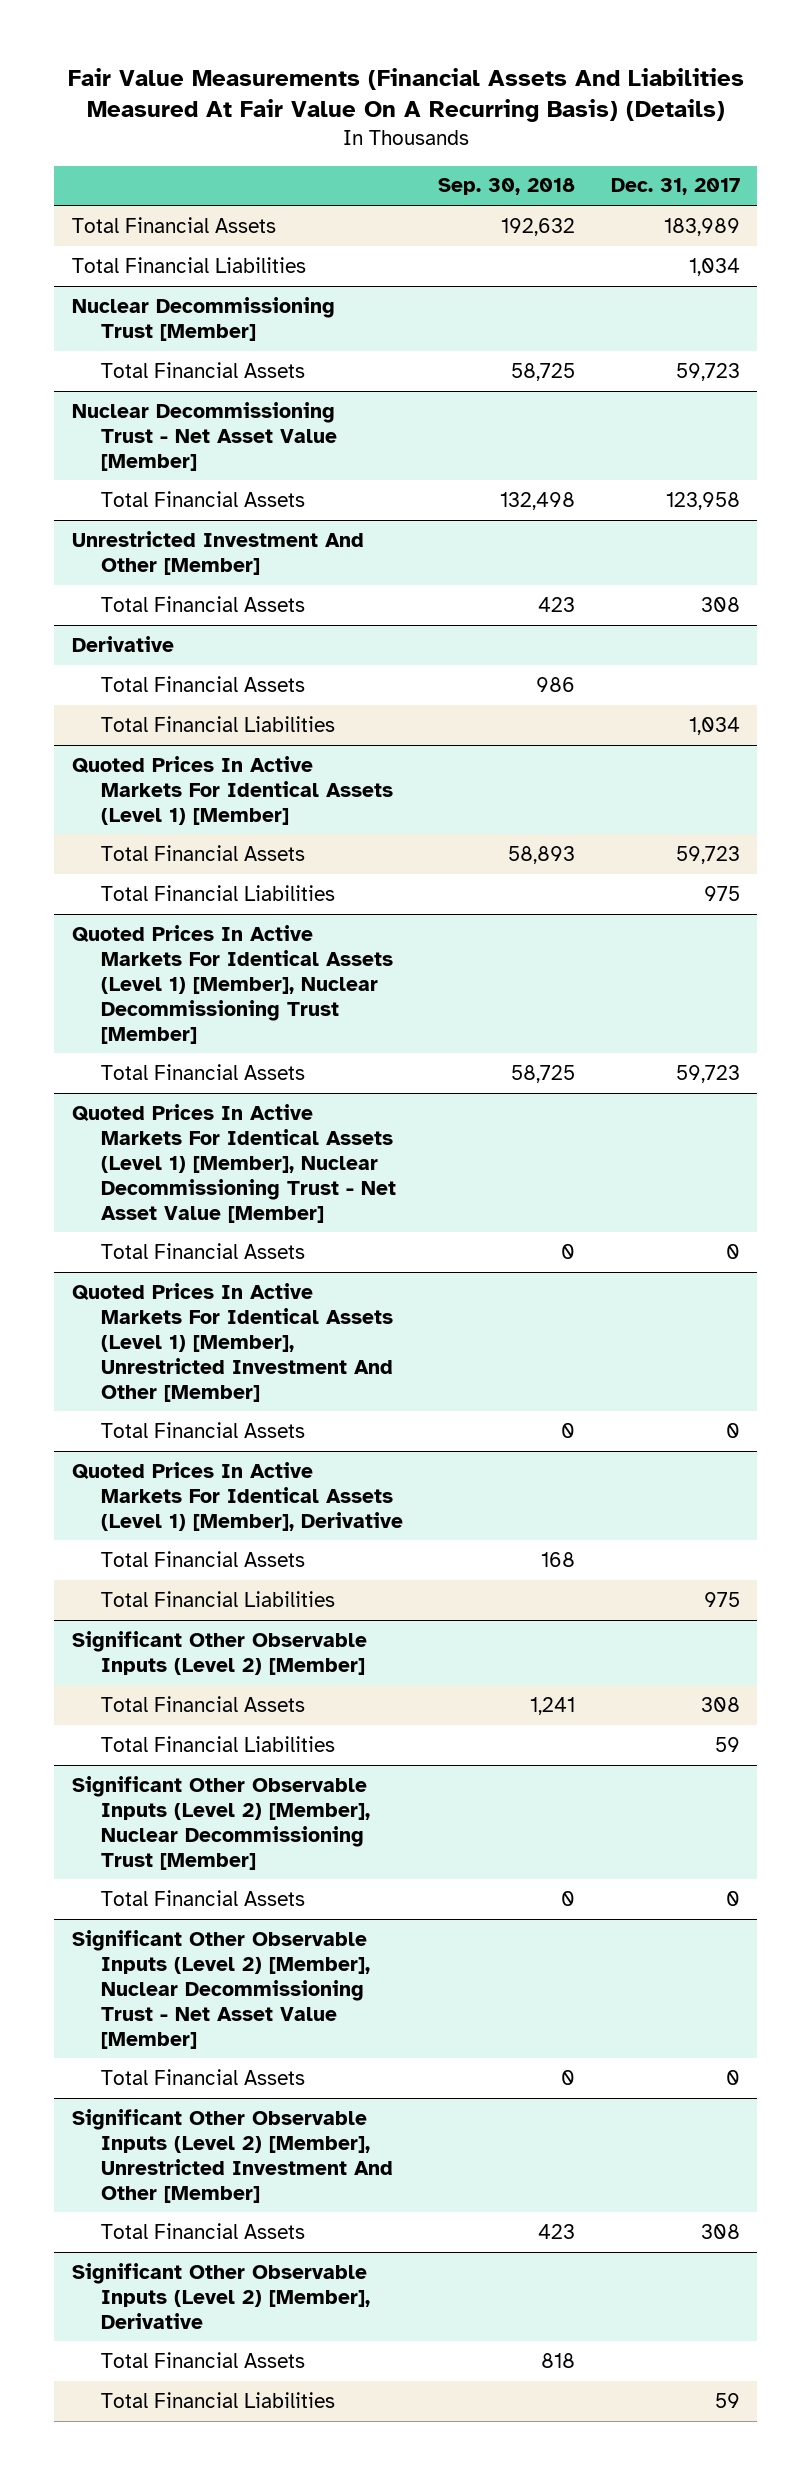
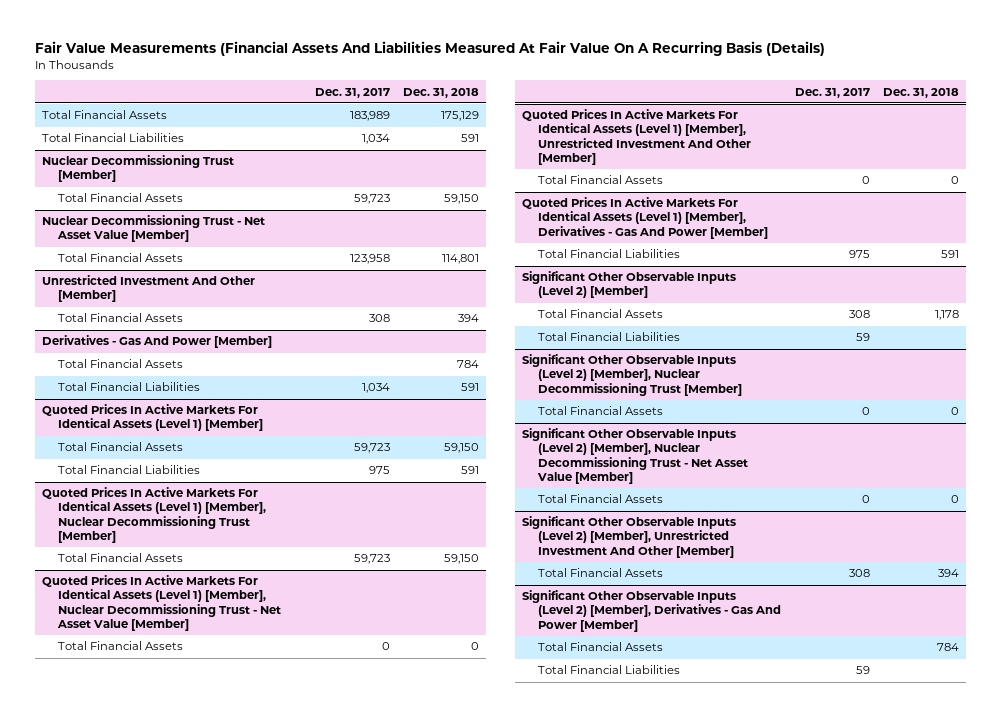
- Fair Value Measurements (Financial Assets And Liabilities Measured At Fair Value On A Recurring Basis) (Details)
+ Fair Value Measurements (Financial Assets And Liabilities Measured At Fair Value On A Recurring Basis (Details)
- | Sep. 30, 2018 | Dec. 31, 2017
+ | Dec. 31, 2017 | Dec. 31, 2018
- Derivative
+ Derivatives - Gas And Power [Member]
- Quoted Prices In Active Markets For Identical Assets (Level 1) [Member], Derivative
- Total Financial Assets | 168 |
+ Quoted Prices In Active Markets For Identical Assets (Level 1) [Member], Derivatives - Gas And Power [Member]
- Significant Other Observable Inputs (Level 2) [Member], Derivative
+ Significant Other Observable Inputs (Level 2) [Member], Derivatives - Gas And Power [Member]

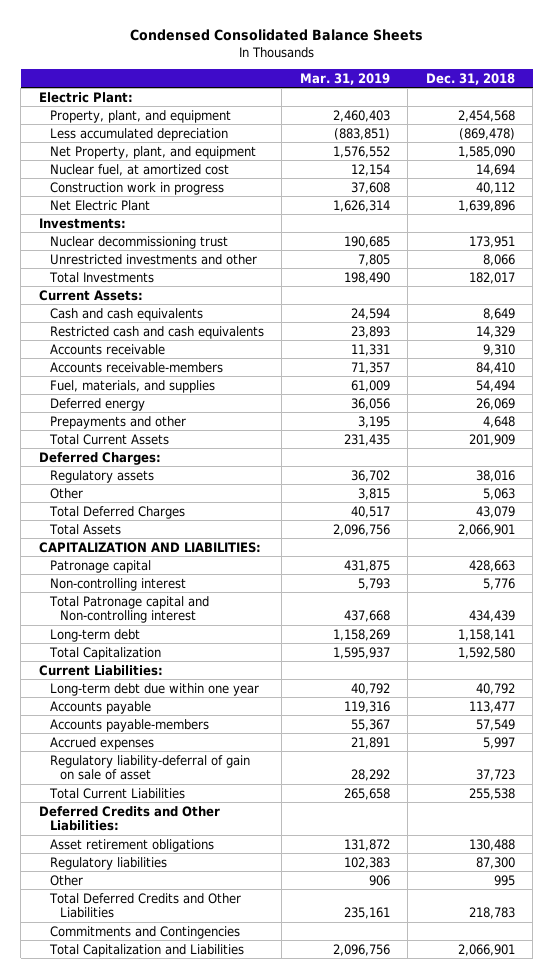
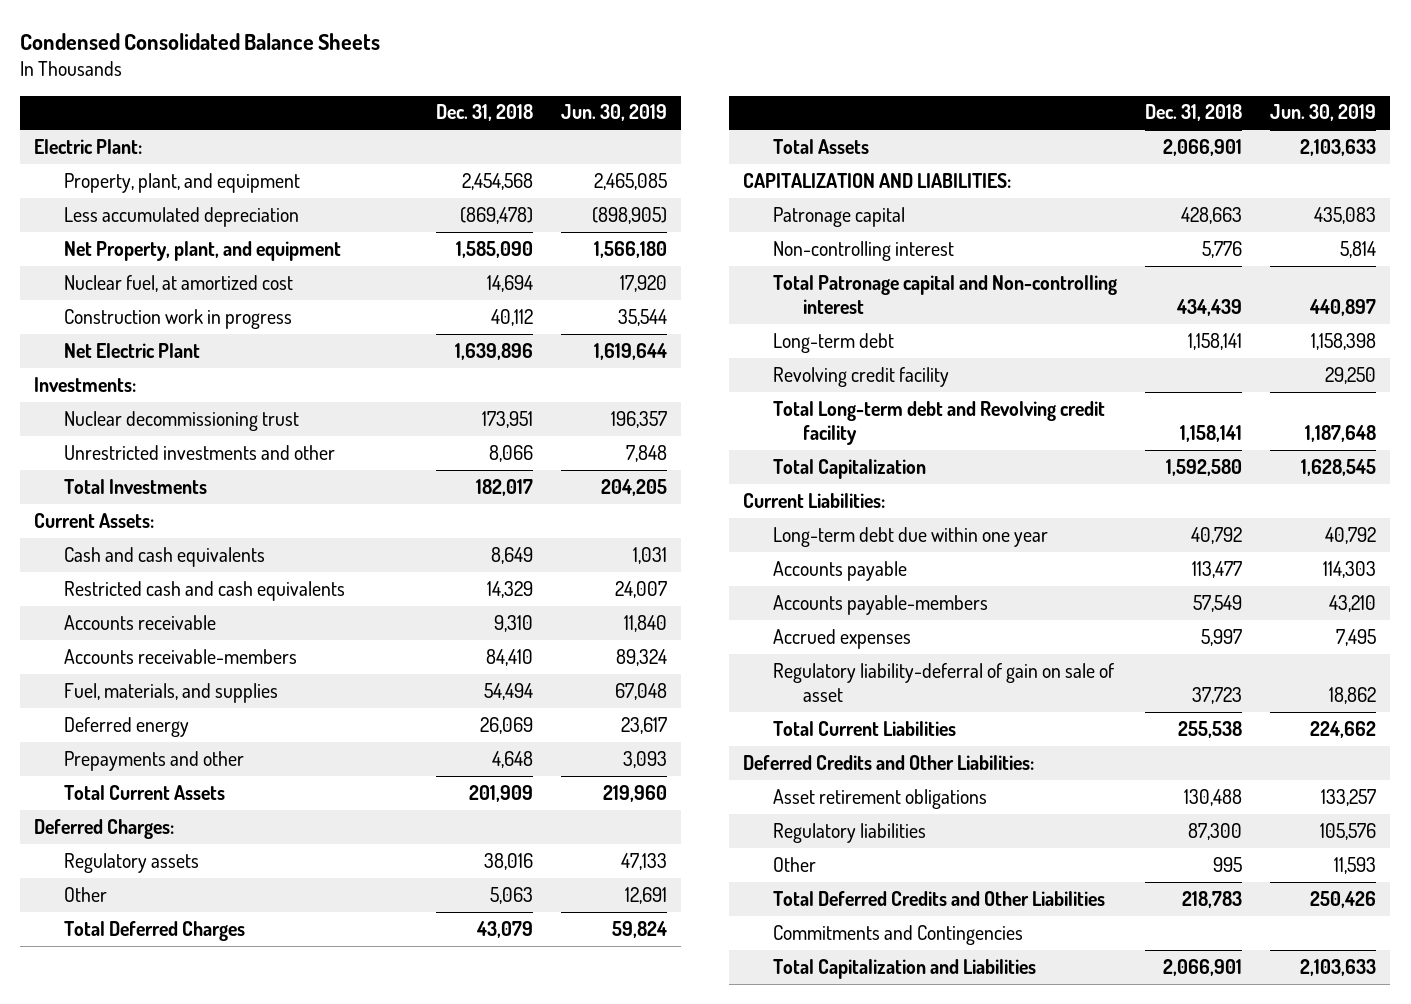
- | Mar. 31, 2019 | Dec. 31, 2018
+ | Dec. 31, 2018 | Jun. 30, 2019
+ Revolving credit facility | | 29,250
+ Total Long-term debt and Revolving credit facility | 1,158,141 | 1,187,648

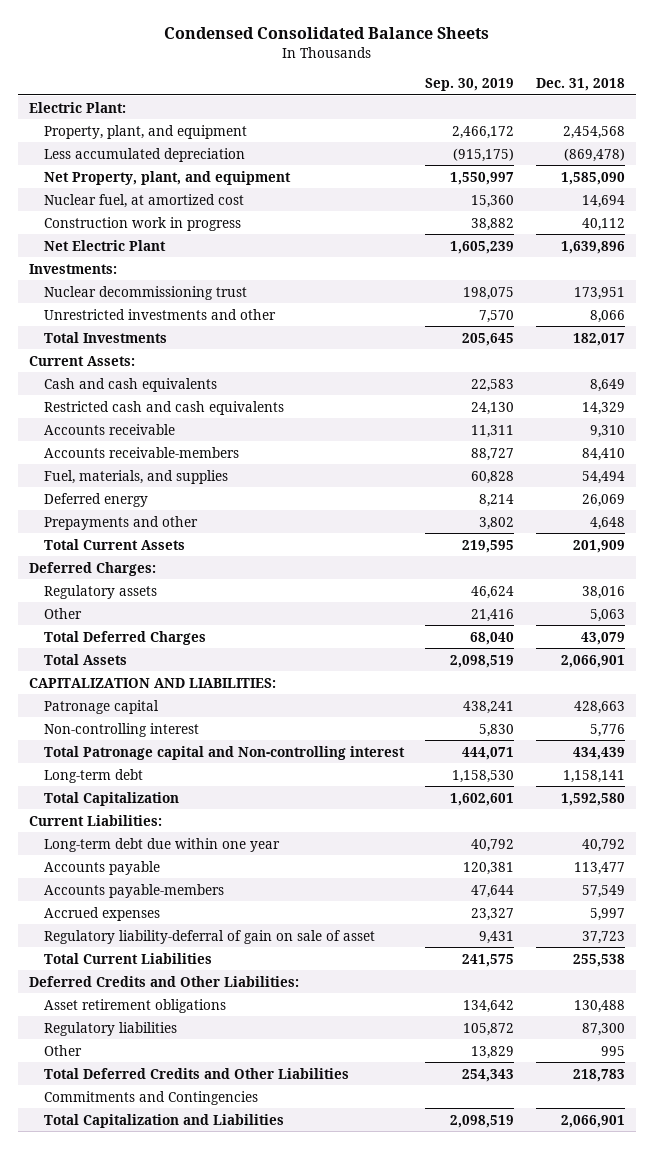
- | Dec. 31, 2018 | Jun. 30, 2019
+ | Sep. 30, 2019 | Dec. 31, 2018
- Revolving credit facility | | 29,250
- Total Long-term debt and Revolving credit facility | 1,158,141 | 1,187,648

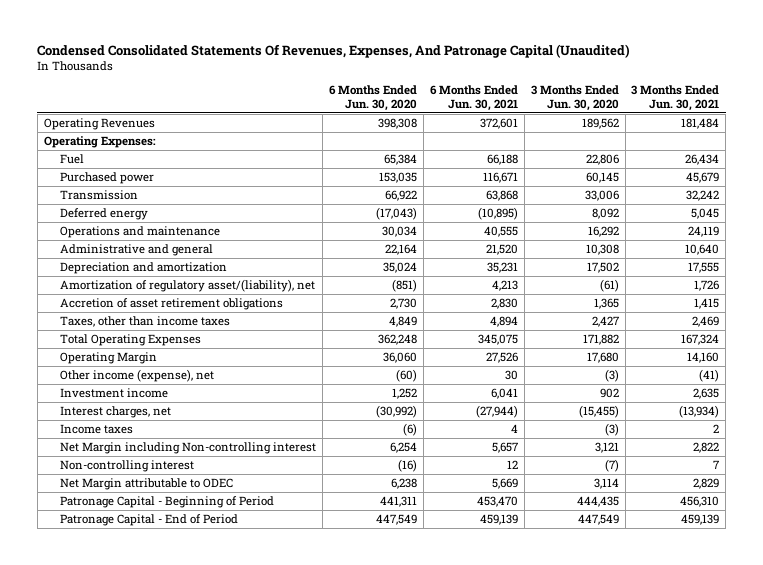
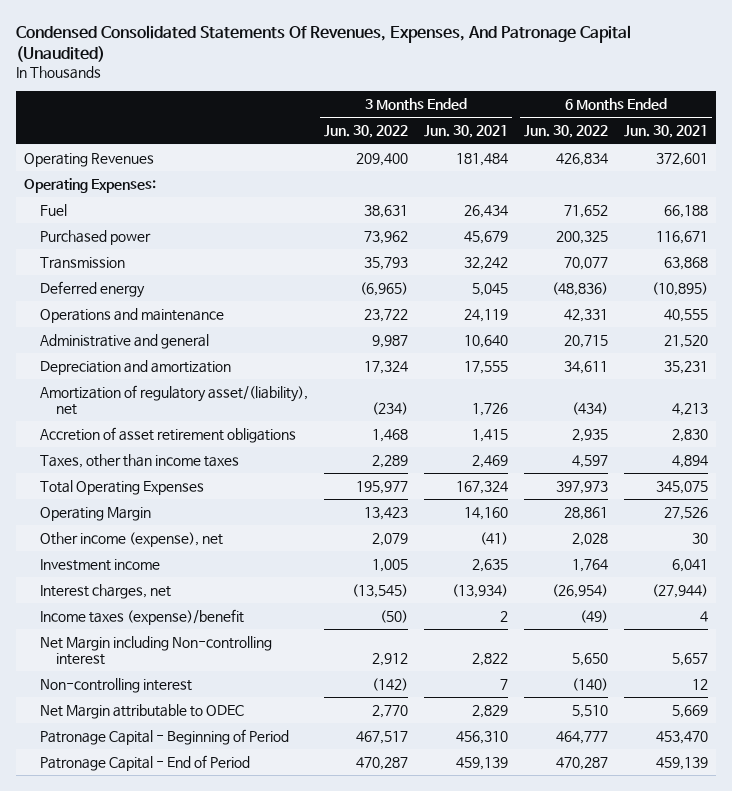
- | 6 Months Ended Jun. 30, 2020 | 6 Months Ended Jun. 30, 2021 | 3 Months Ended Jun. 30, 2020 | 3 Months Ended Jun. 30, 2021
+ | 3 Months Ended Jun. 30, 2022 | 3 Months Ended Jun. 30, 2021 | 6 Months Ended Jun. 30, 2022 | 6 Months Ended Jun. 30, 2021
- Income taxes | (6) | 4 | (3) | 2
+ Income taxes (expense)/benefit | (50) | 2 | (49) | 4

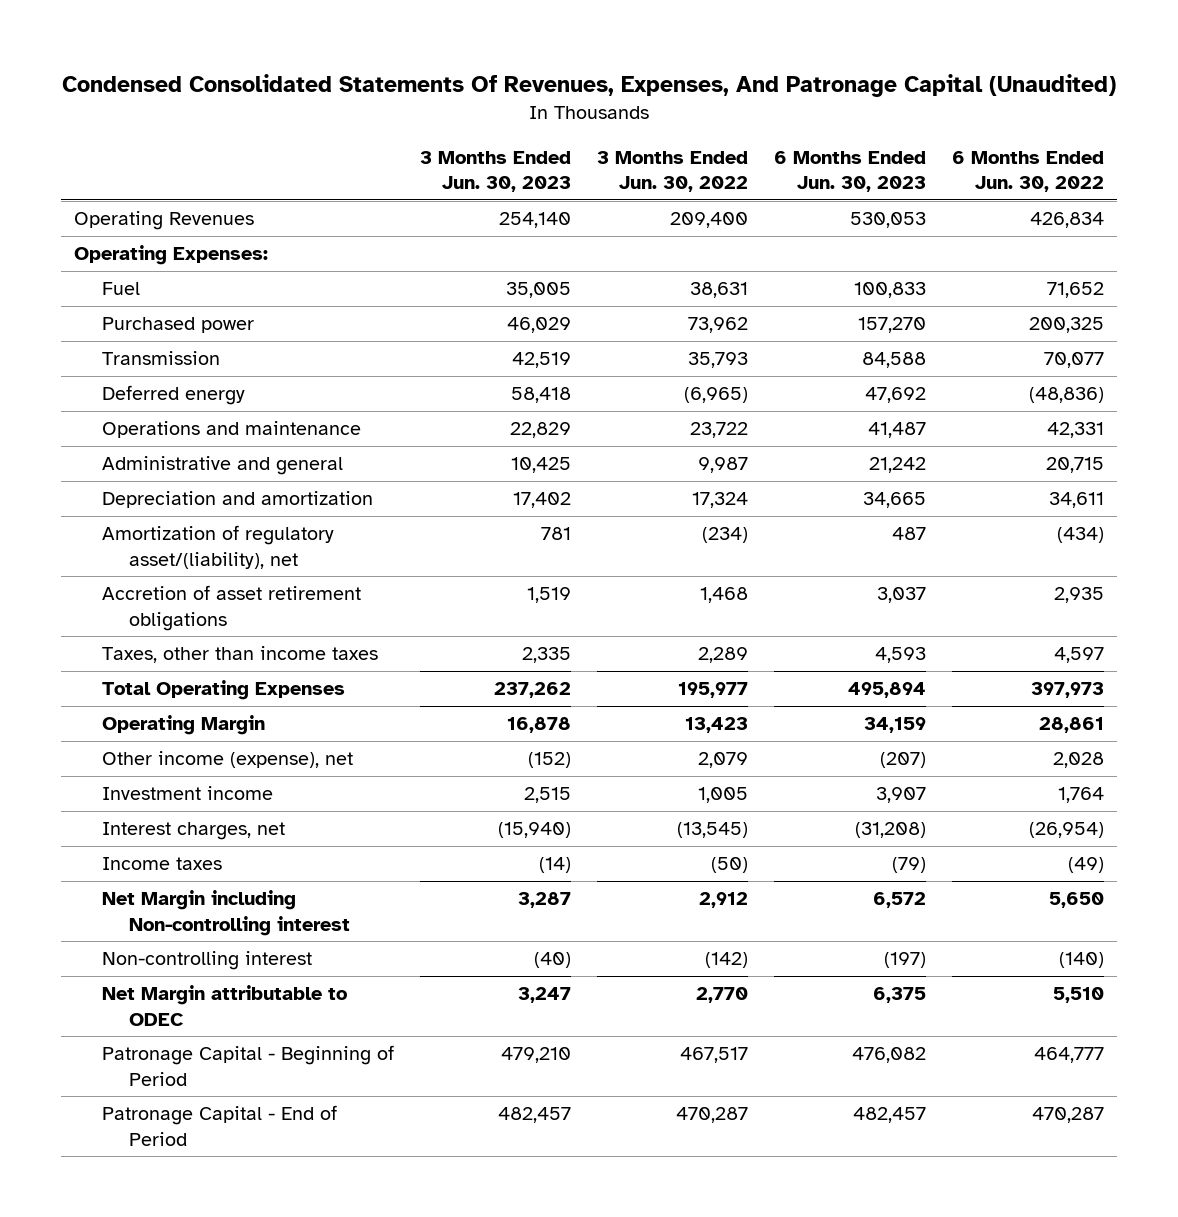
- | 3 Months Ended Jun. 30, 2022 | 3 Months Ended Jun. 30, 2021 | 6 Months Ended Jun. 30, 2022 | 6 Months Ended Jun. 30, 2021
+ | 3 Months Ended Jun. 30, 2023 | 3 Months Ended Jun. 30, 2022 | 6 Months Ended Jun. 30, 2023 | 6 Months Ended Jun. 30, 2022
- Income taxes (expense)/benefit | (50) | 2 | (49) | 4
+ Income taxes | (14) | (50) | (79) | (49)

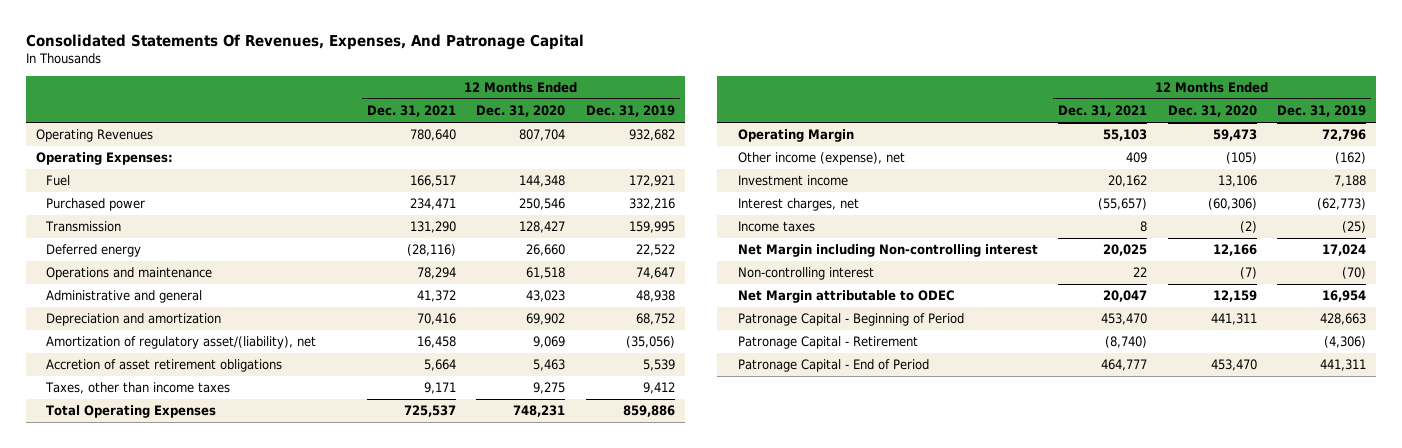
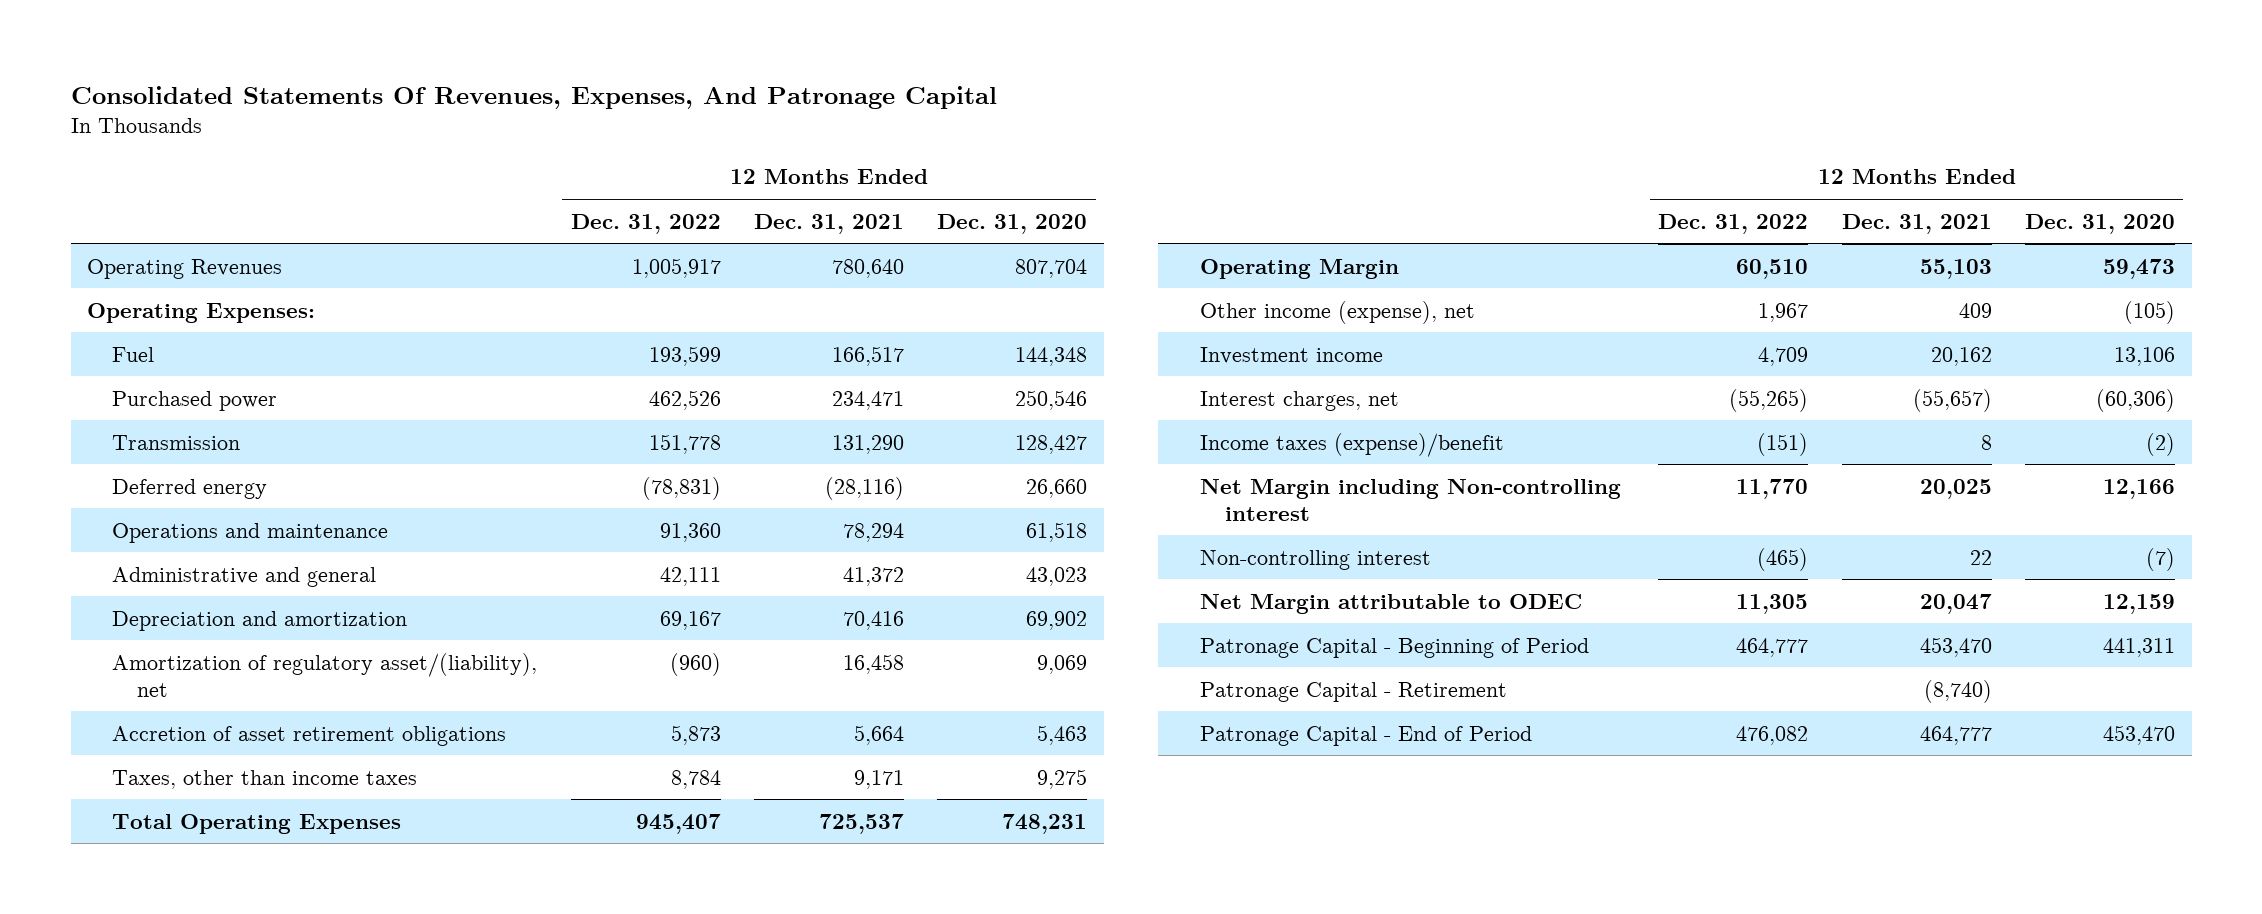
- | 12 Months Ended Dec. 31, 2021 | 12 Months Ended Dec. 31, 2020 | 12 Months Ended Dec. 31, 2019
+ | 12 Months Ended Dec. 31, 2022 | 12 Months Ended Dec. 31, 2021 | 12 Months Ended Dec. 31, 2020
- Income taxes | 8 | (2) | (25)
+ Income taxes (expense)/benefit | (151) | 8 | (2)

